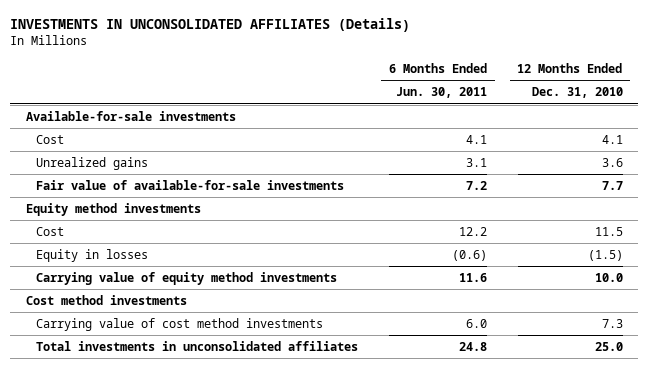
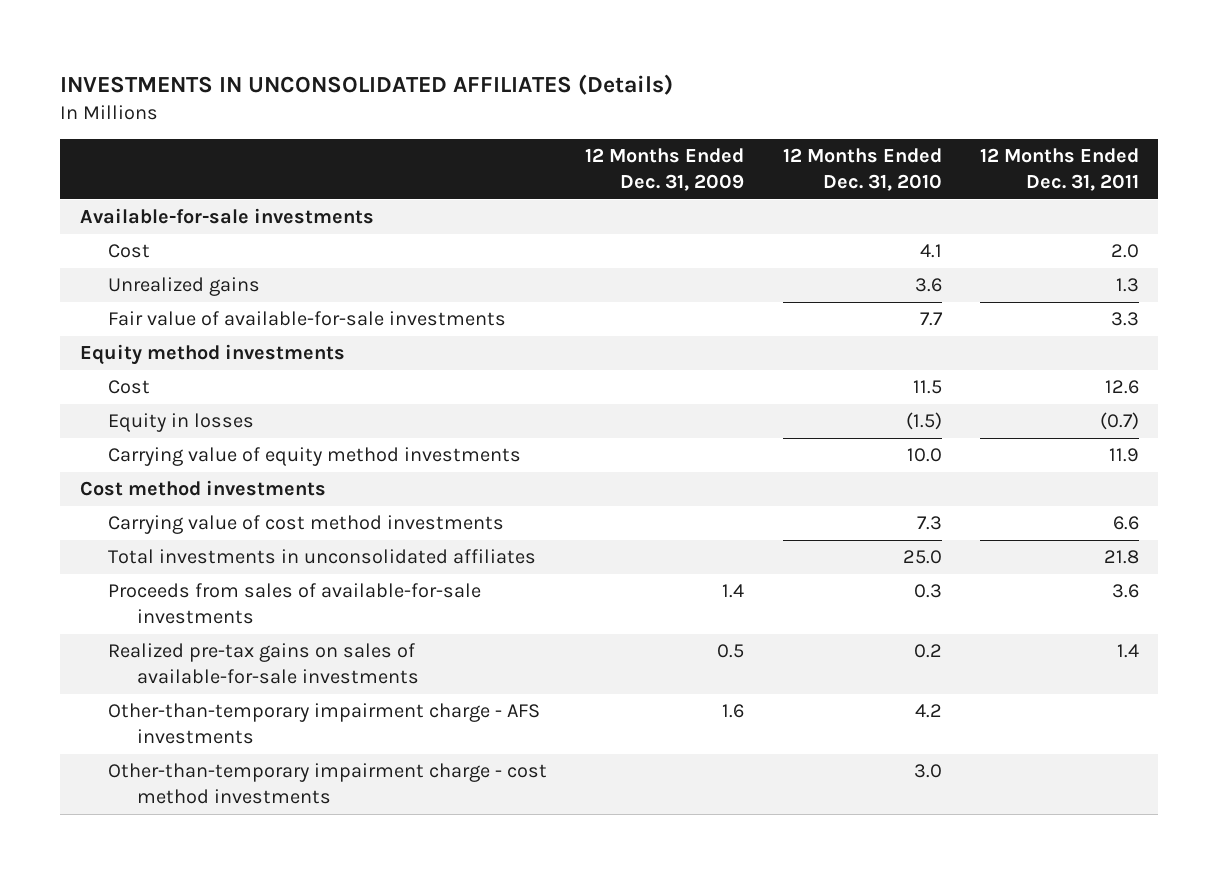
- | 6 Months Ended Jun. 30, 2011 | 12 Months Ended Dec. 31, 2010
+ | 12 Months Ended Dec. 31, 2009 | 12 Months Ended Dec. 31, 2010 | 12 Months Ended Dec. 31, 2011
+ Proceeds from sales of available-for-sale investments | 1.4 | 0.3 | 3.6
+ Realized pre-tax gains on sales of available-for-sale investments | 0.5 | 0.2 | 1.4
+ Other-than-temporary impairment charge - AFS investments | 1.6 | 4.2 |
+ Other-than-temporary impairment charge - cost method investments | | 3.0 |

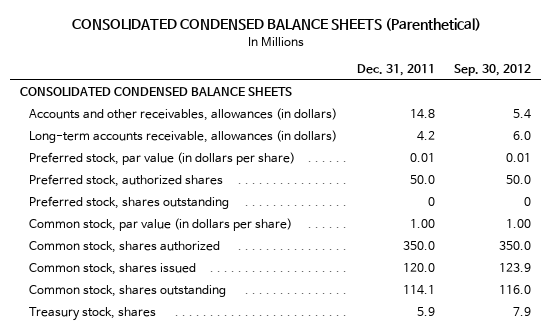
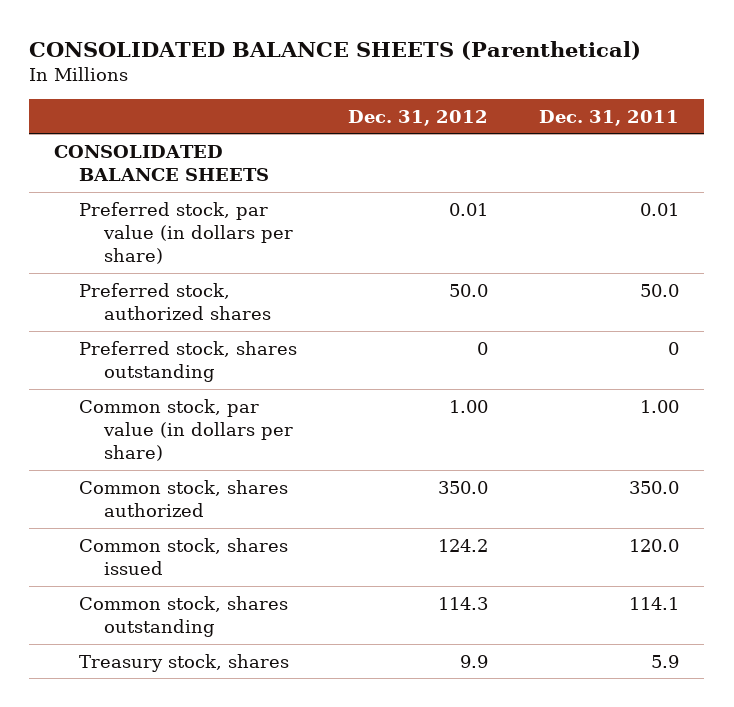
- CONSOLIDATED CONDENSED BALANCE SHEETS (Parenthetical)
+ CONSOLIDATED BALANCE SHEETS (Parenthetical)
- | Dec. 31, 2011 | Sep. 30, 2012
+ | Dec. 31, 2012 | Dec. 31, 2011
- CONSOLIDATED CONDENSED BALANCE SHEETS
- Accounts and other receivables, allowances (in dollars) | 14.8 | 5.4
- Long-term accounts receivable, allowances (in dollars) | 4.2 | 6.0
+ CONSOLIDATED BALANCE SHEETS

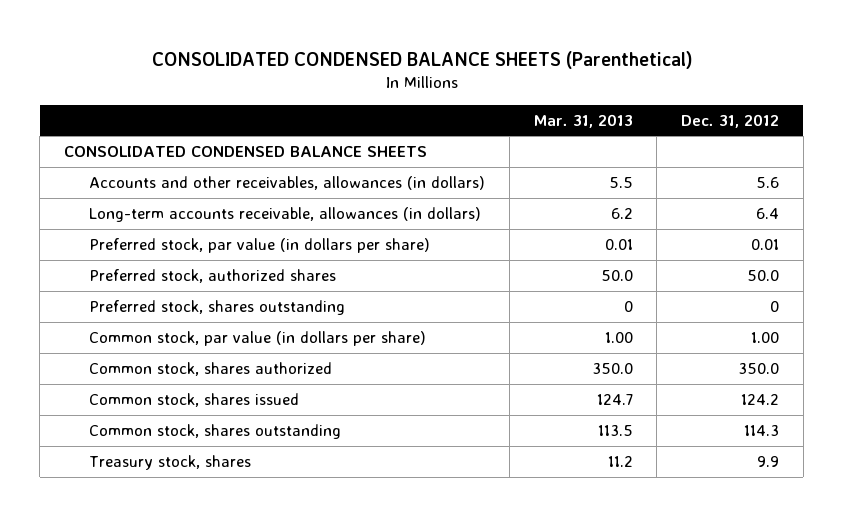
- CONSOLIDATED BALANCE SHEETS (Parenthetical)
+ CONSOLIDATED CONDENSED BALANCE SHEETS (Parenthetical)
- | Dec. 31, 2012 | Dec. 31, 2011
+ | Mar. 31, 2013 | Dec. 31, 2012
- CONSOLIDATED BALANCE SHEETS
+ CONSOLIDATED CONDENSED BALANCE SHEETS
+ Accounts and other receivables, allowances (in dollars) | 5.5 | 5.6
+ Long-term accounts receivable, allowances (in dollars) | 6.2 | 6.4

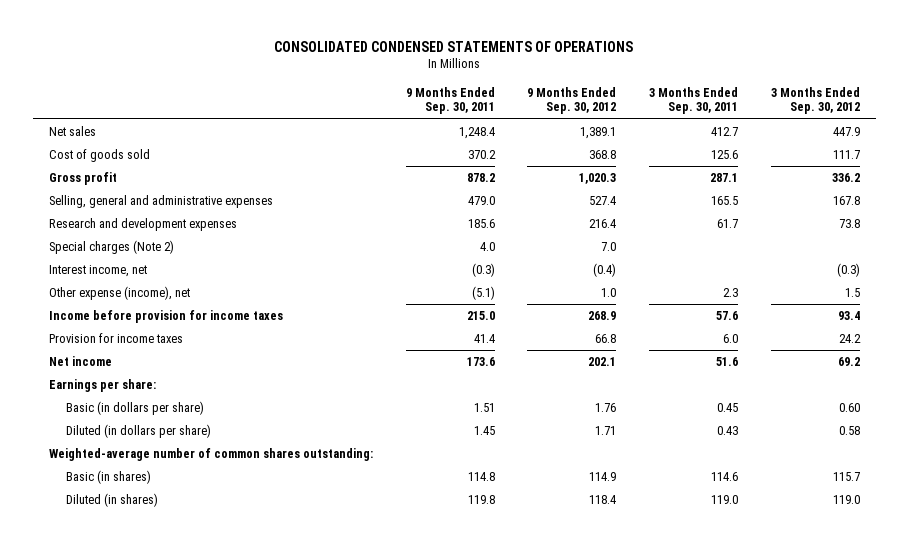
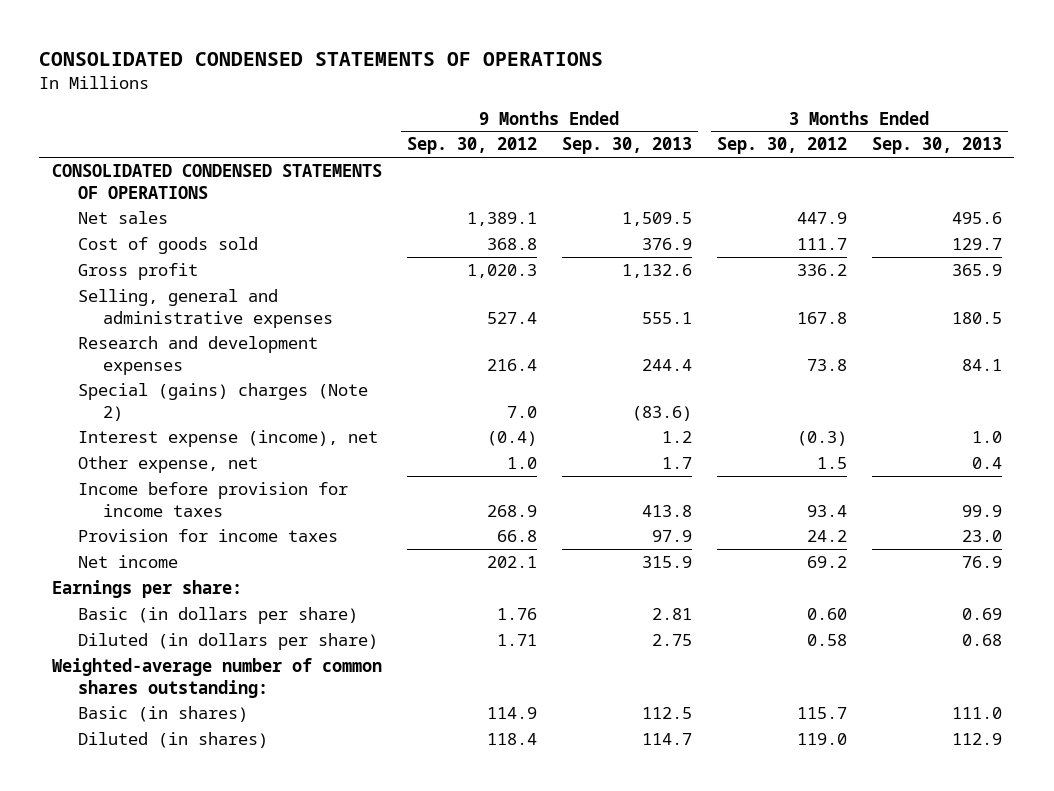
- | 9 Months Ended Sep. 30, 2011 | 9 Months Ended Sep. 30, 2012 | 3 Months Ended Sep. 30, 2011 | 3 Months Ended Sep. 30, 2012
+ | 9 Months Ended Sep. 30, 2012 | 9 Months Ended Sep. 30, 2013 | 3 Months Ended Sep. 30, 2012 | 3 Months Ended Sep. 30, 2013
+ CONSOLIDATED CONDENSED STATEMENTS OF OPERATIONS
- Special charges (Note 2) | 4.0 | 7.0 | |
- Interest income, net | (0.3) | (0.4) | | (0.3)
- Other expense (income), net | (5.1) | 1.0 | 2.3 | 1.5
+ Special (gains) charges (Note 2) | 7.0 | (83.6) | |
+ Interest expense (income), net | (0.4) | 1.2 | (0.3) | 1.0
+ Other expense, net | 1.0 | 1.7 | 1.5 | 0.4

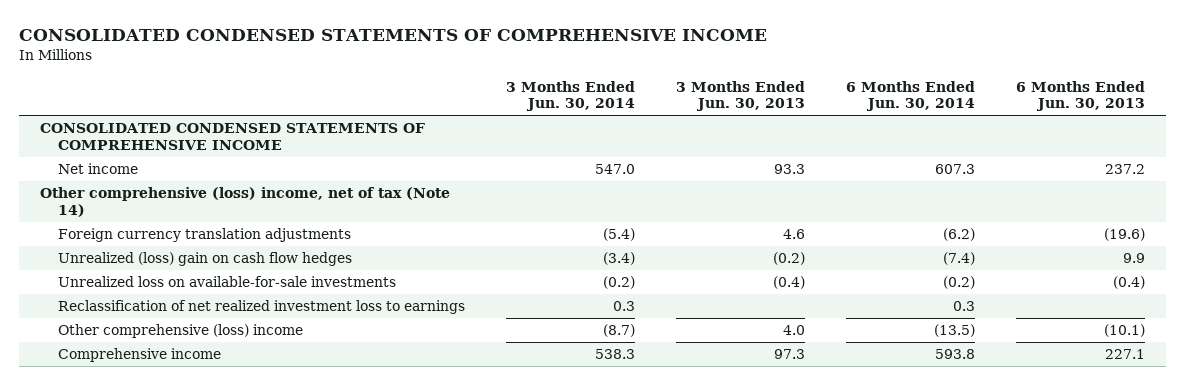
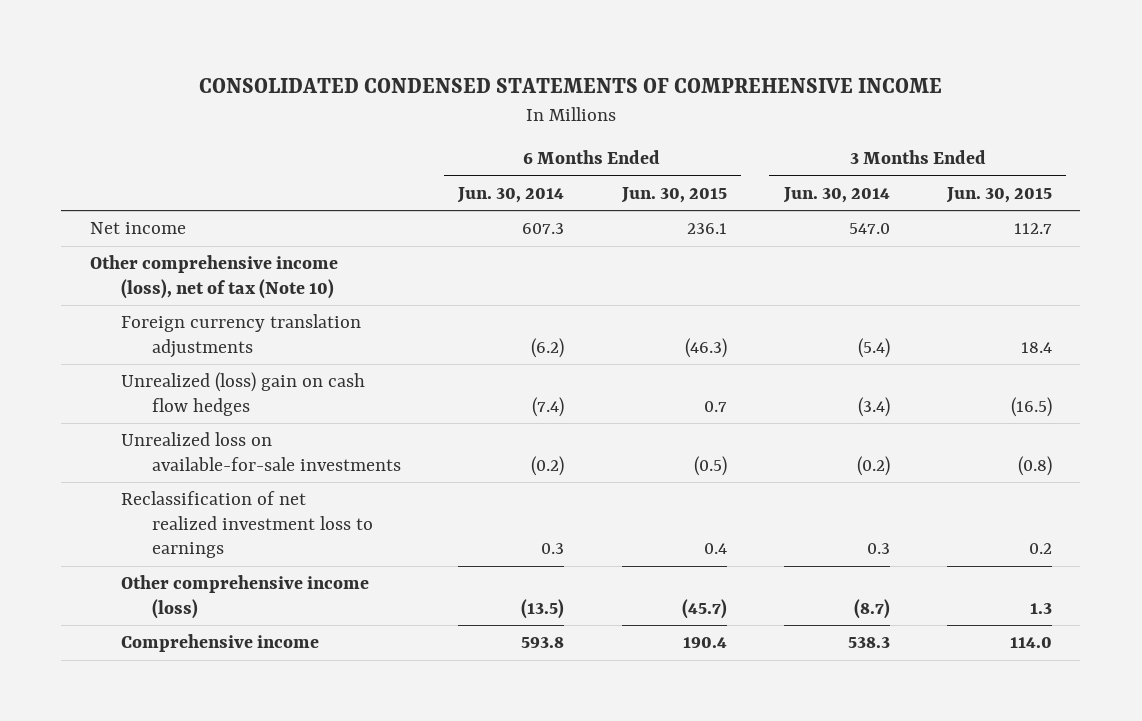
- | 3 Months Ended Jun. 30, 2014 | 3 Months Ended Jun. 30, 2013 | 6 Months Ended Jun. 30, 2014 | 6 Months Ended Jun. 30, 2013
+ | 6 Months Ended Jun. 30, 2014 | 6 Months Ended Jun. 30, 2015 | 3 Months Ended Jun. 30, 2014 | 3 Months Ended Jun. 30, 2015
- CONSOLIDATED CONDENSED STATEMENTS OF COMPREHENSIVE INCOME
- Other comprehensive (loss) income, net of tax (Note 14)
+ Other comprehensive income (loss), net of tax (Note 10)
- Other comprehensive (loss) income | (8.7) | 4.0 | (13.5) | (10.1)
+ Other comprehensive income (loss) | (13.5) | (45.7) | (8.7) | 1.3

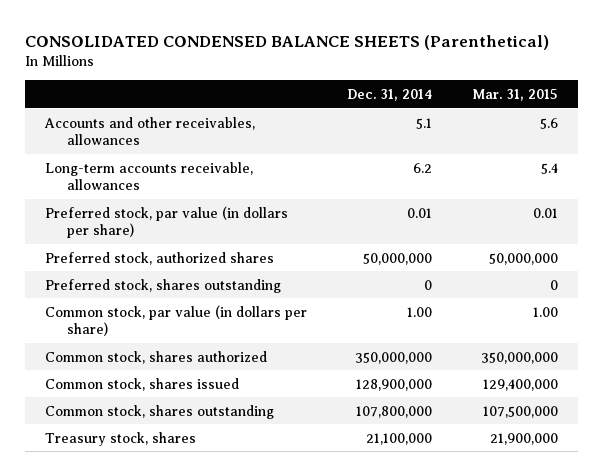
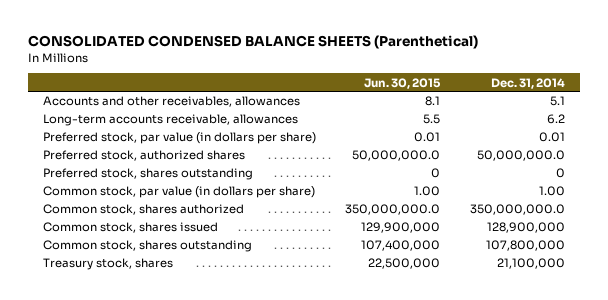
- | Dec. 31, 2014 | Mar. 31, 2015
+ | Jun. 30, 2015 | Dec. 31, 2014
- Preferred stock, authorized shares | 50,000,000 | 50,000,000
+ Preferred stock, authorized shares | 50,000,000.0 | 50,000,000.0
- Common stock, shares authorized | 350,000,000 | 350,000,000
+ Common stock, shares authorized | 350,000,000.0 | 350,000,000.0

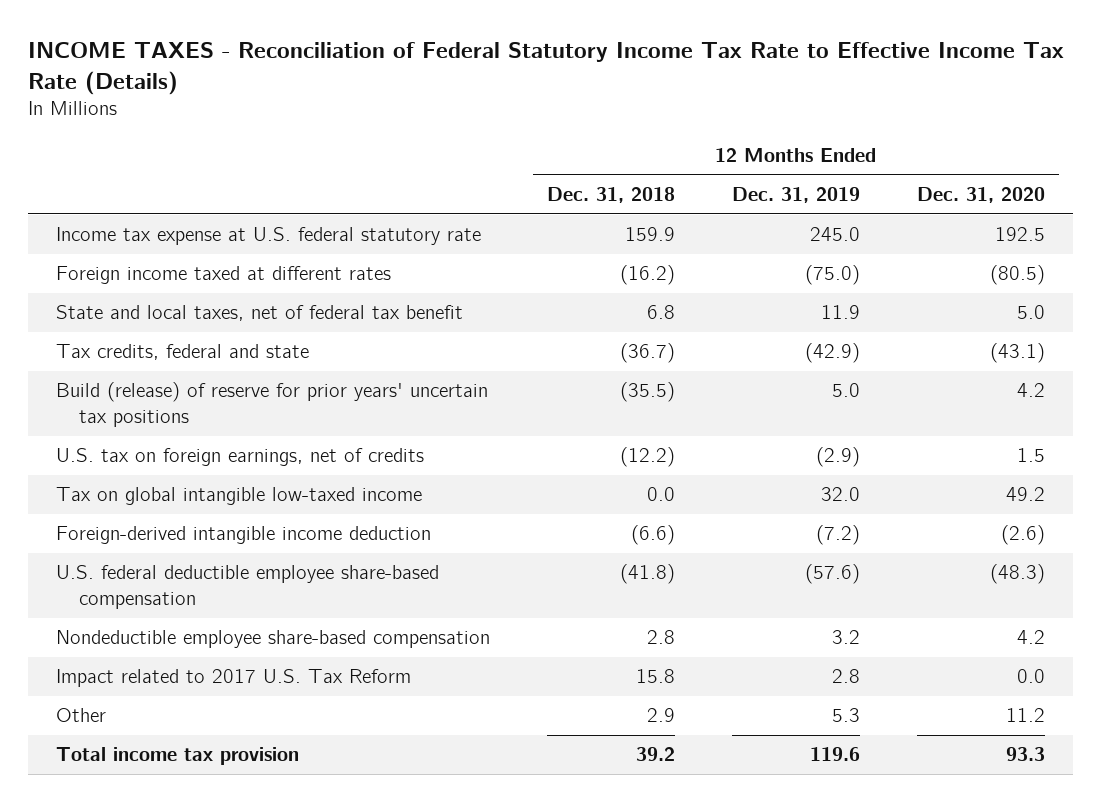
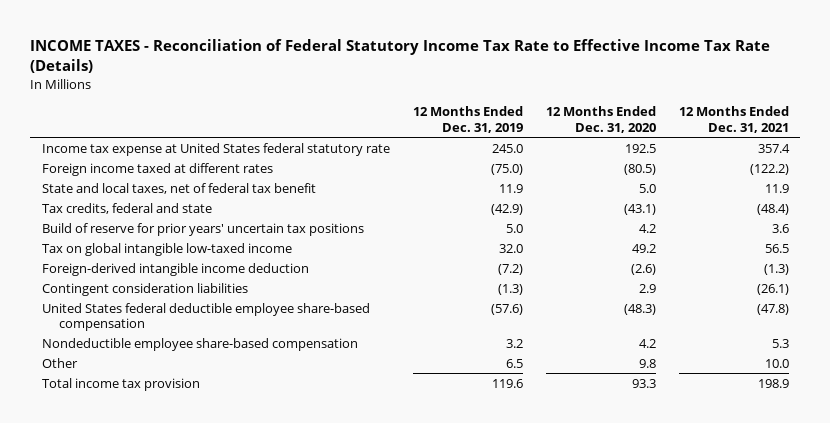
- | 12 Months Ended Dec. 31, 2018 | 12 Months Ended Dec. 31, 2019 | 12 Months Ended Dec. 31, 2020
+ | 12 Months Ended Dec. 31, 2019 | 12 Months Ended Dec. 31, 2020 | 12 Months Ended Dec. 31, 2021
- Income tax expense at U.S. federal statutory rate | 159.9 | 245.0 | 192.5
+ Income tax expense at United States federal statutory rate | 245.0 | 192.5 | 357.4
- Build (release) of reserve for prior years' uncertain tax positions | (35.5) | 5.0 | 4.2
- U.S. tax on foreign earnings, net of credits | (12.2) | (2.9) | 1.5
+ Build of reserve for prior years' uncertain tax positions | 5.0 | 4.2 | 3.6
- U.S. federal deductible employee share-based compensation | (41.8) | (57.6) | (48.3)
+ Contingent consideration liabilities | (1.3) | 2.9 | (26.1)
+ United States federal deductible employee share-based compensation | (57.6) | (48.3) | (47.8)
- Impact related to 2017 U.S. Tax Reform | 15.8 | 2.8 | 0.0
- Other | 2.9 | 5.3 | 11.2
+ Other | 6.5 | 9.8 | 10.0

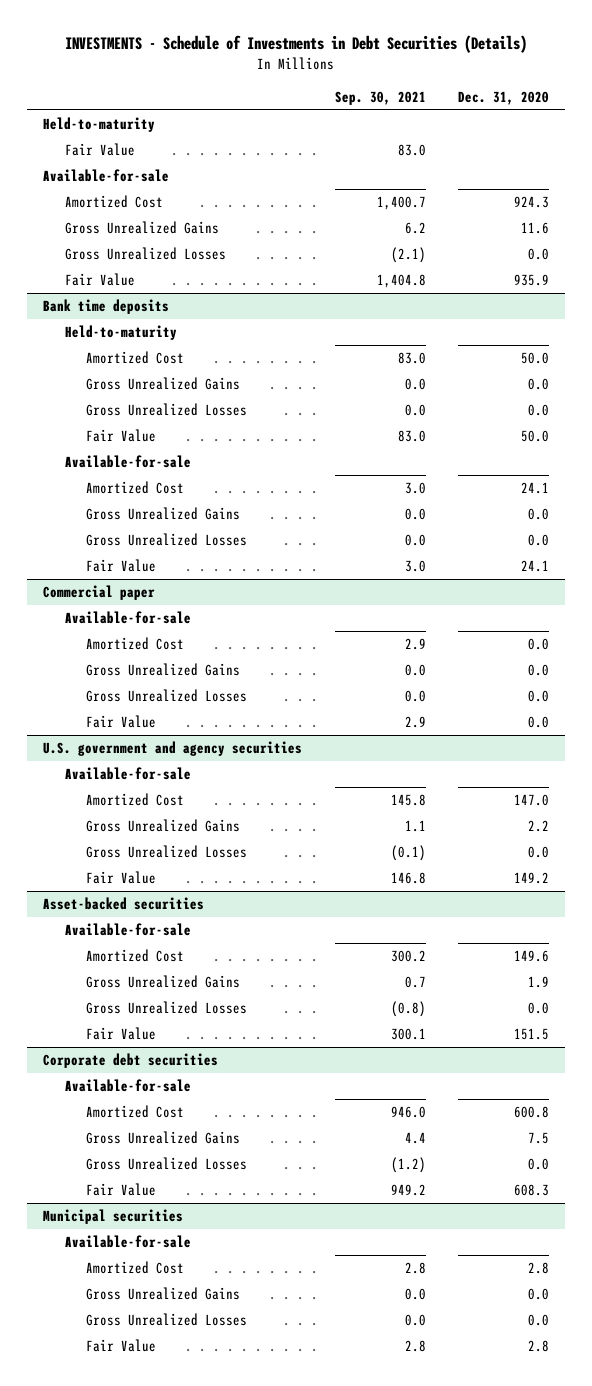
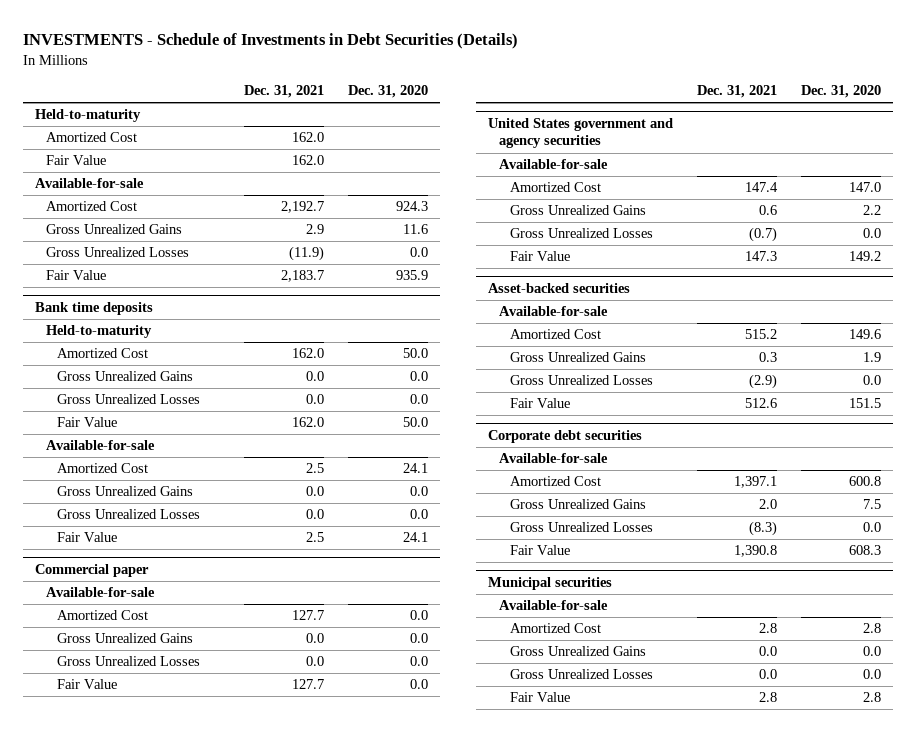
- | Sep. 30, 2021 | Dec. 31, 2020
+ | Dec. 31, 2021 | Dec. 31, 2020
+ Amortized Cost | 162.0 |
- U.S. government and agency securities
+ United States government and agency securities

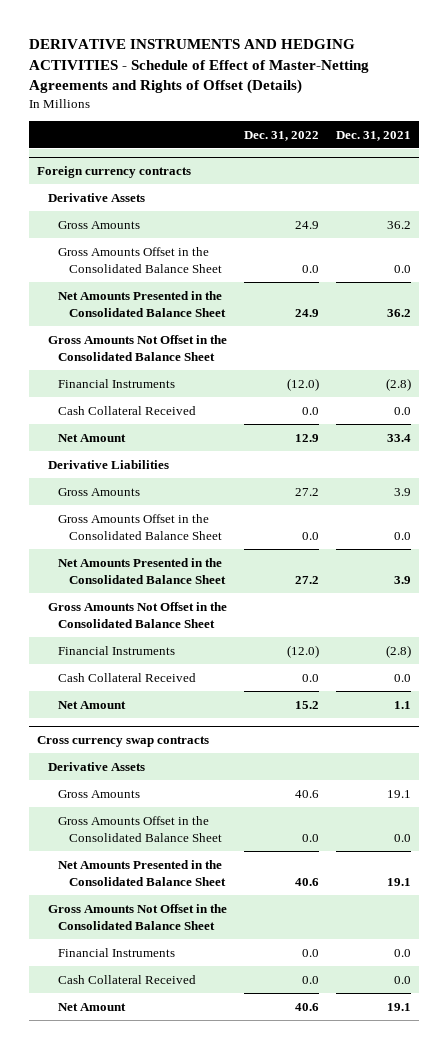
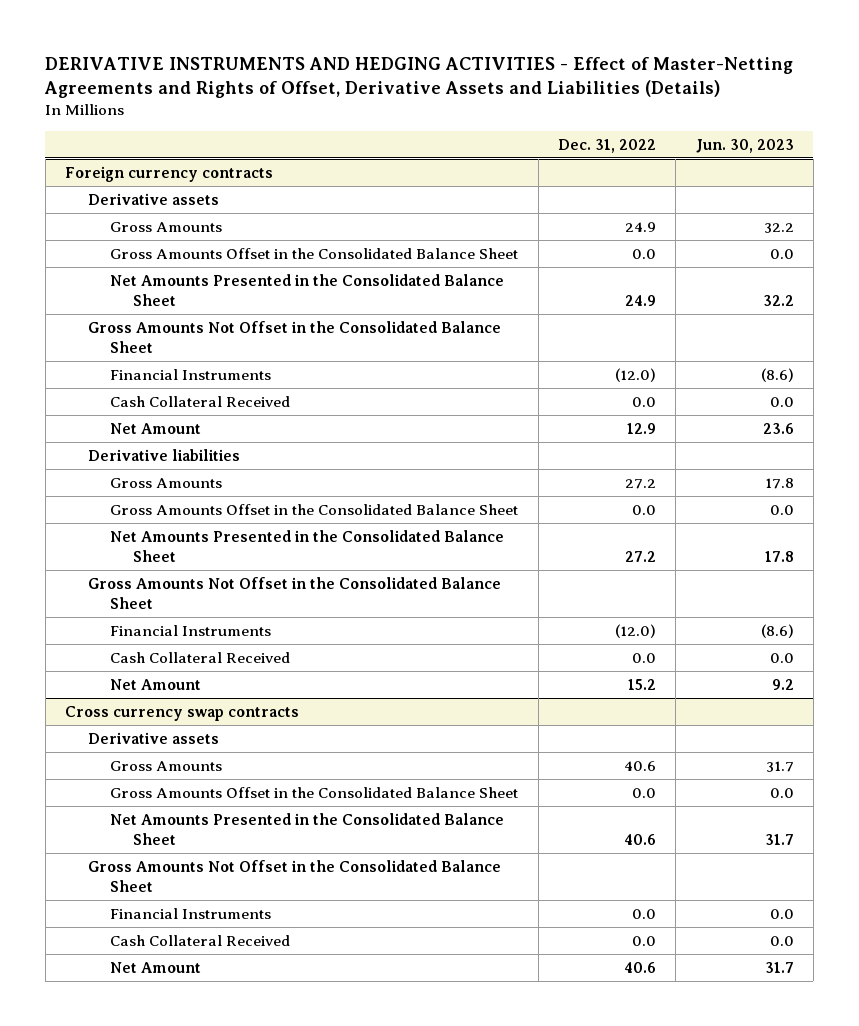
- DERIVATIVE INSTRUMENTS AND HEDGING ACTIVITIES - Schedule of Effect of Master-Netting Agreements and Rights of Offset (Details)
+ DERIVATIVE INSTRUMENTS AND HEDGING ACTIVITIES - Effect of Master-Netting Agreements and Rights of Offset, Derivative Assets and Liabilities (Details)
- | Dec. 31, 2022 | Dec. 31, 2021
+ | Dec. 31, 2022 | Jun. 30, 2023
@ Foreign currency contracts
- Derivative Assets
+ Derivative assets
- Derivative Liabilities
+ Derivative liabilities
@ Cross currency swap contracts
- Derivative Assets
+ Derivative assets

